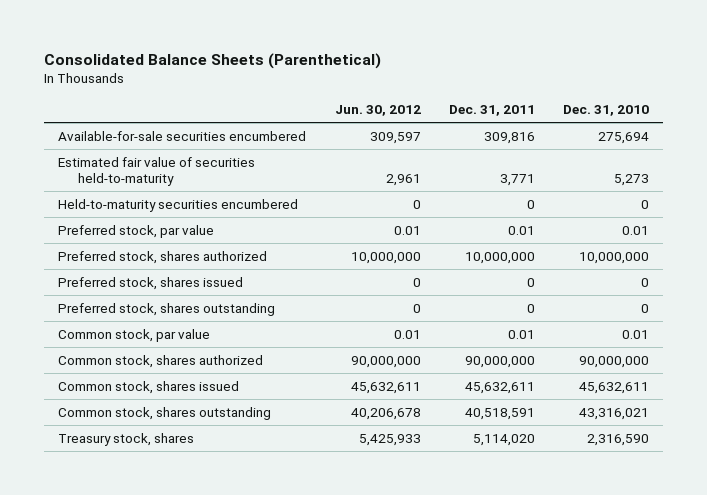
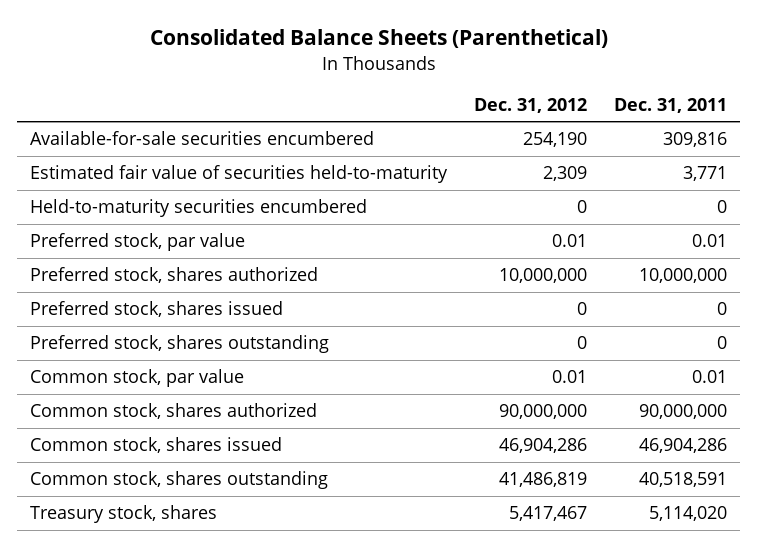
- | Jun. 30, 2012 | Dec. 31, 2011 | Dec. 31, 2010
+ | Dec. 31, 2012 | Dec. 31, 2011
- Common stock, shares issued | 45,632,611 | 45,632,611 | 45,632,611
+ Common stock, shares issued | 46,904,286 | 46,904,286

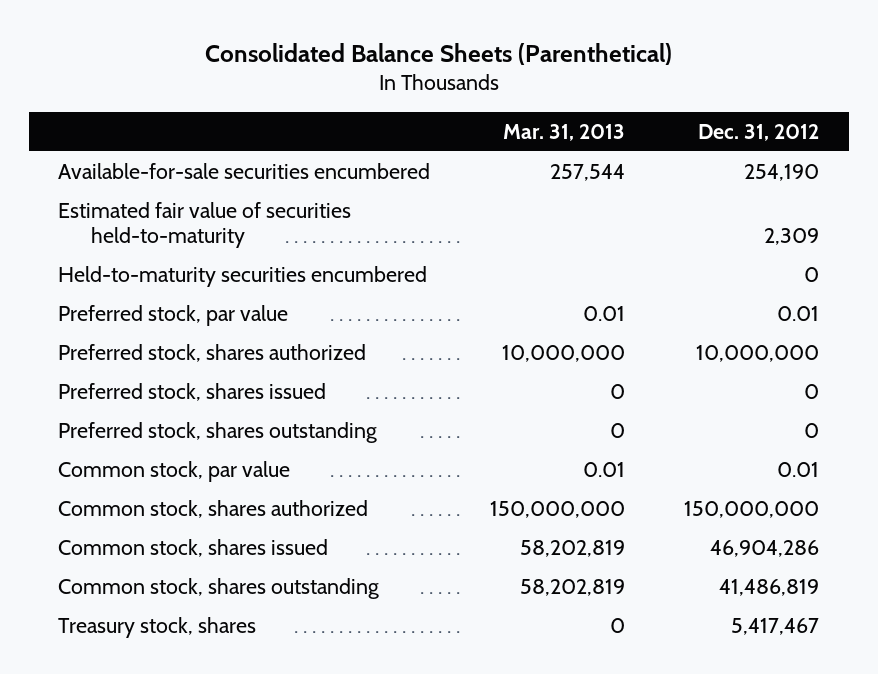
- | Dec. 31, 2012 | Dec. 31, 2011
+ | Mar. 31, 2013 | Dec. 31, 2012
- Common stock, shares authorized | 90,000,000 | 90,000,000
+ Common stock, shares authorized | 150,000,000 | 150,000,000

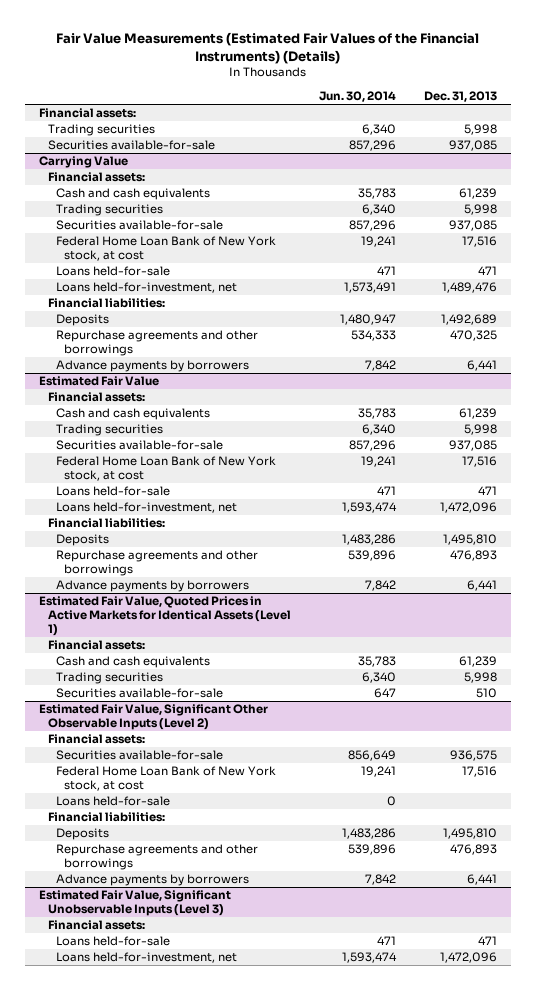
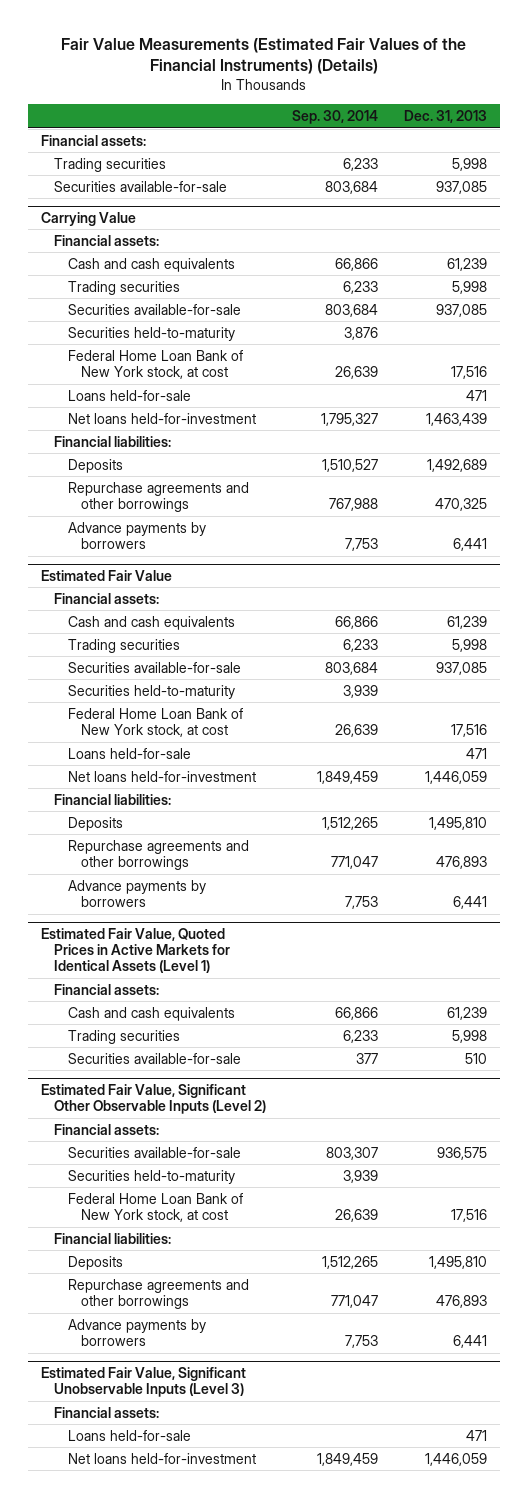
- | Jun. 30, 2014 | Dec. 31, 2013
+ | Sep. 30, 2014 | Dec. 31, 2013
@ Carrying Value
+ Securities held-to-maturity | 3,876 |
- Loans held-for-investment, net | 1,573,491 | 1,489,476
+ Net loans held-for-investment | 1,795,327 | 1,463,439
@ Estimated Fair Value
+ Securities held-to-maturity | 3,939 |
- Loans held-for-investment, net | 1,593,474 | 1,472,096
+ Net loans held-for-investment | 1,849,459 | 1,446,059
@ Estimated Fair Value, Significant Other Observable Inputs (Level 2)
+ Securities held-to-maturity | 3,939 |
- Loans held-for-sale | 0 |
@ Estimated Fair Value, Significant Unobservable Inputs (Level 3)
- Loans held-for-investment, net | 1,593,474 | 1,472,096
+ Net loans held-for-investment | 1,849,459 | 1,446,059

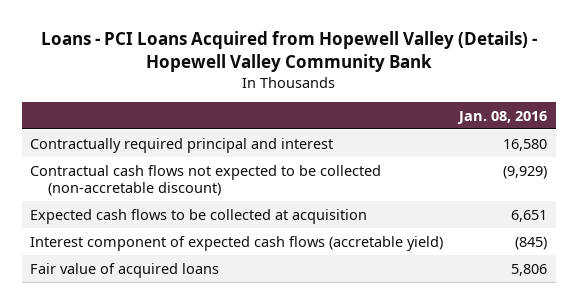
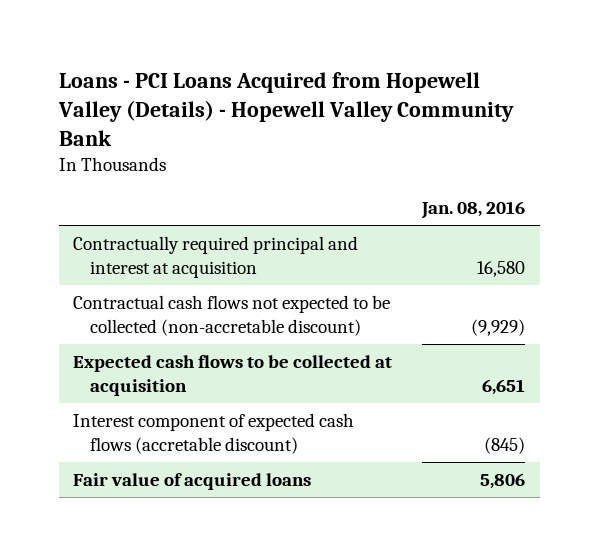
- Contractually required principal and interest | 16,580
+ Contractually required principal and interest at acquisition | 16,580
- Interest component of expected cash flows (accretable yield) | (845)
+ Interest component of expected cash flows (accretable discount) | (845)

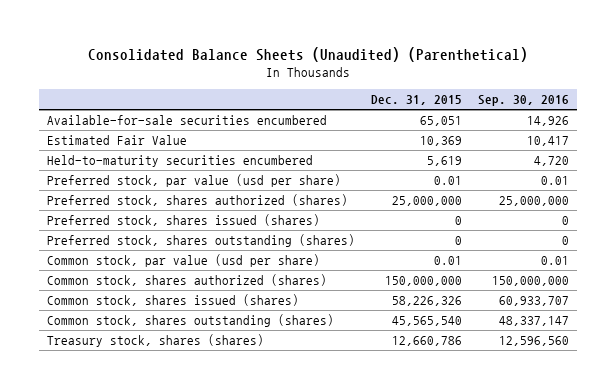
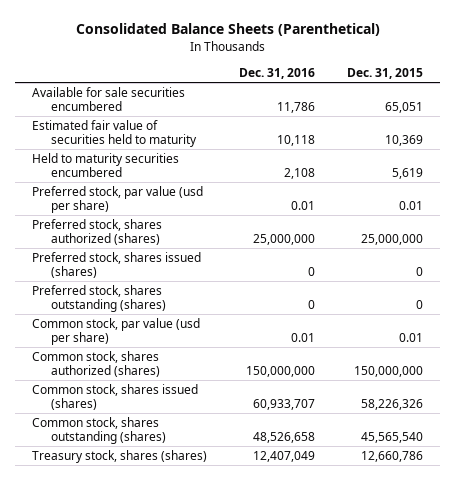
- Consolidated Balance Sheets (Unaudited) (Parenthetical)
+ Consolidated Balance Sheets (Parenthetical)
- | Dec. 31, 2015 | Sep. 30, 2016
+ | Dec. 31, 2016 | Dec. 31, 2015
- Available-for-sale securities encumbered | 65,051 | 14,926
- Estimated Fair Value | 10,369 | 10,417
- Held-to-maturity securities encumbered | 5,619 | 4,720
+ Available for sale securities encumbered | 11,786 | 65,051
+ Estimated fair value of securities held to maturity | 10,118 | 10,369
+ Held to maturity securities encumbered | 2,108 | 5,619

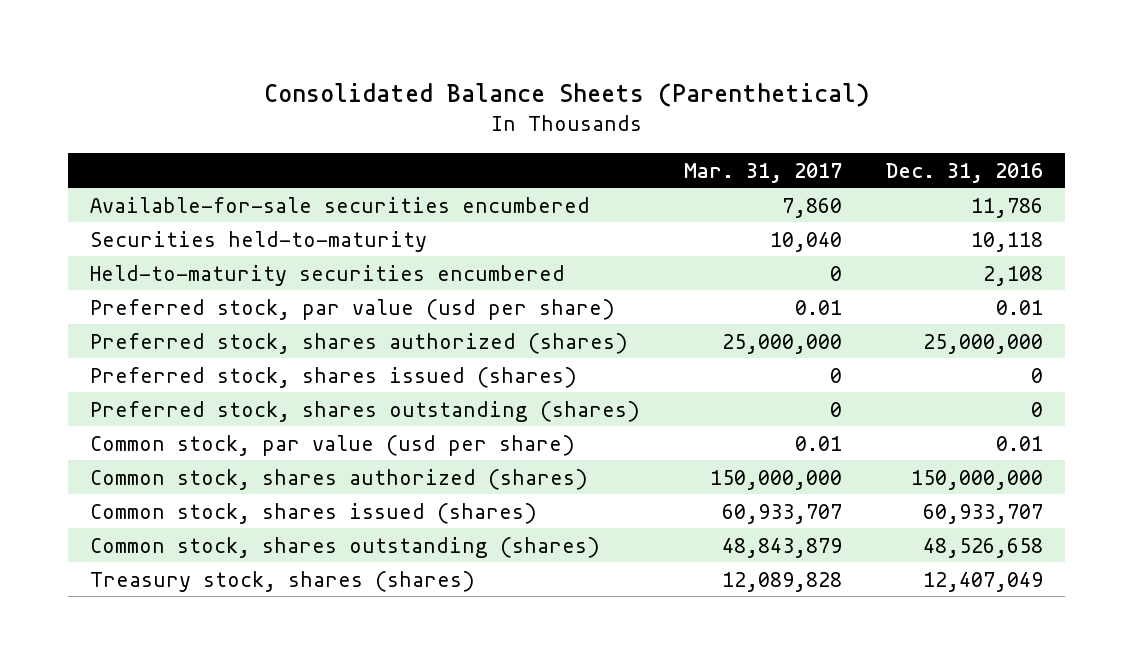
- | Dec. 31, 2016 | Dec. 31, 2015
+ | Mar. 31, 2017 | Dec. 31, 2016
- Available for sale securities encumbered | 11,786 | 65,051
- Estimated fair value of securities held to maturity | 10,118 | 10,369
- Held to maturity securities encumbered | 2,108 | 5,619
+ Available-for-sale securities encumbered | 7,860 | 11,786
+ Securities held-to-maturity | 10,040 | 10,118
+ Held-to-maturity securities encumbered | 0 | 2,108

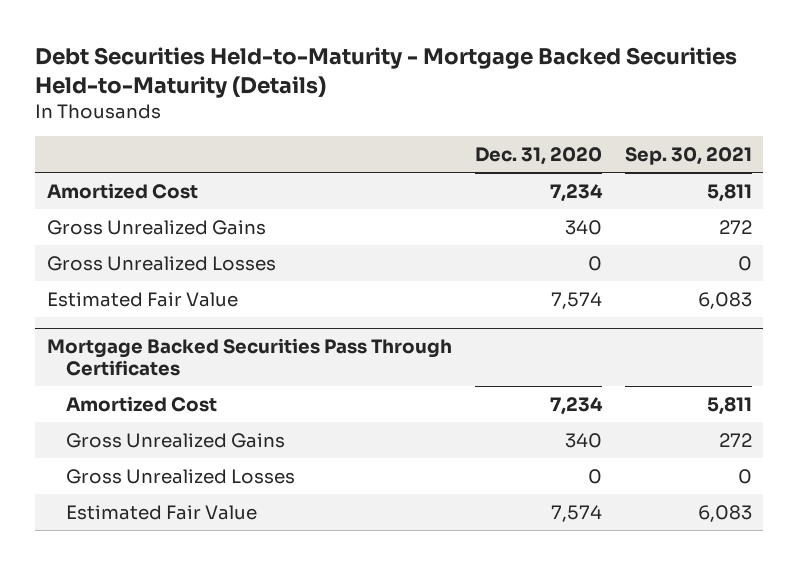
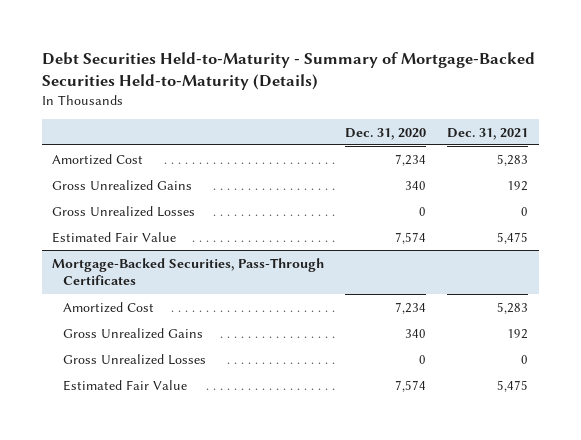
- Debt Securities Held-to-Maturity - Mortgage Backed Securities Held-to-Maturity (Details)
+ Debt Securities Held-to-Maturity - Summary of Mortgage-Backed Securities Held-to-Maturity (Details)
- | Dec. 31, 2020 | Sep. 30, 2021
+ | Dec. 31, 2020 | Dec. 31, 2021
- Mortgage Backed Securities Pass Through Certificates
+ Mortgage-Backed Securities, Pass-Through Certificates

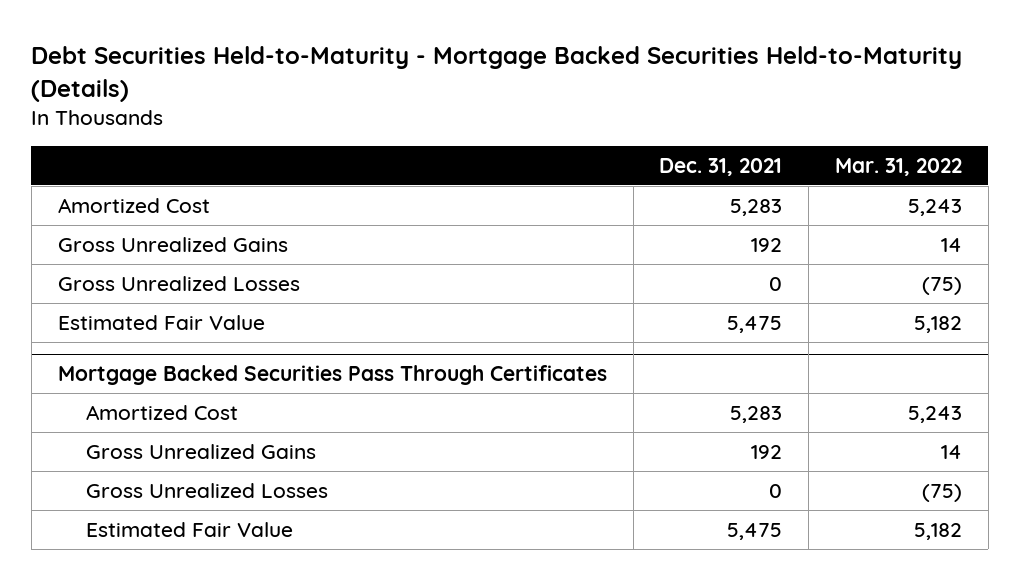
- Debt Securities Held-to-Maturity - Summary of Mortgage-Backed Securities Held-to-Maturity (Details)
+ Debt Securities Held-to-Maturity - Mortgage Backed Securities Held-to-Maturity (Details)
- | Dec. 31, 2020 | Dec. 31, 2021
+ | Dec. 31, 2021 | Mar. 31, 2022
- Mortgage-Backed Securities, Pass-Through Certificates
+ Mortgage Backed Securities Pass Through Certificates

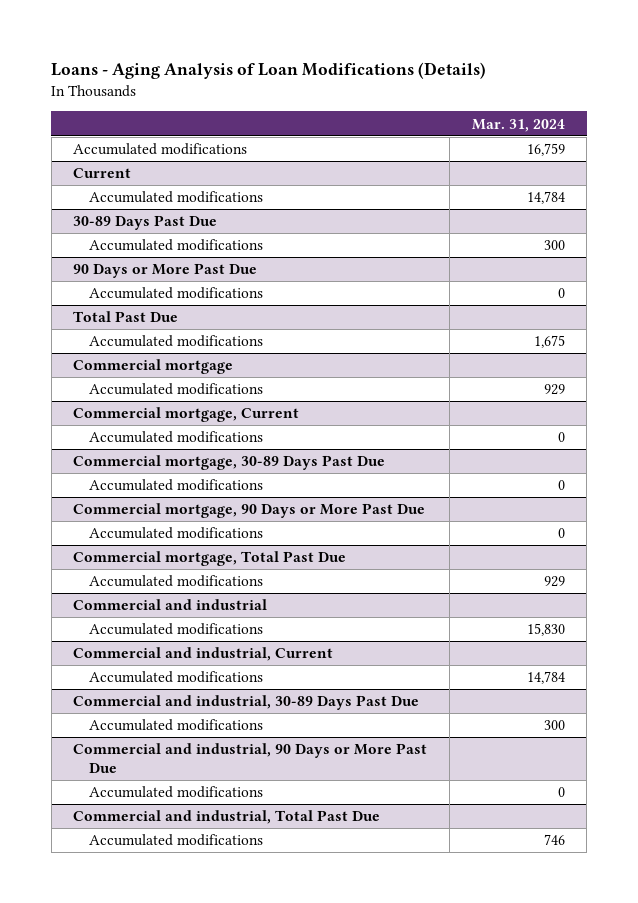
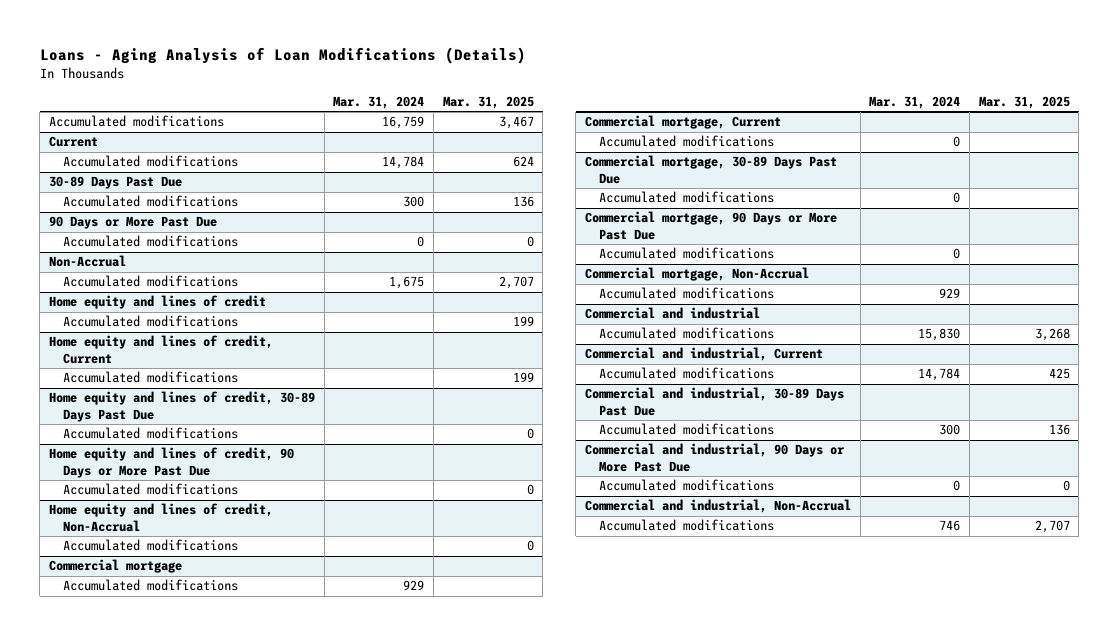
- | Mar. 31, 2024
+ | Mar. 31, 2024 | Mar. 31, 2025
- Total Past Due
+ Non-Accrual
+ Home equity and lines of credit
+ Accumulated modifications | | 199
+ Home equity and lines of credit, Current
+ Accumulated modifications | | 199
+ Home equity and lines of credit, 30-89 Days Past Due
+ Accumulated modifications | | 0
+ Home equity and lines of credit, 90 Days or More Past Due
+ Accumulated modifications | | 0
+ Home equity and lines of credit, Non-Accrual
+ Accumulated modifications | | 0
- Commercial mortgage, Total Past Due
+ Commercial mortgage, Non-Accrual
- Commercial and industrial, Total Past Due
+ Commercial and industrial, Non-Accrual

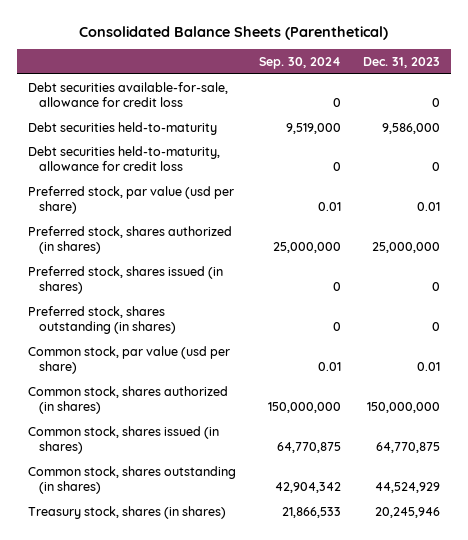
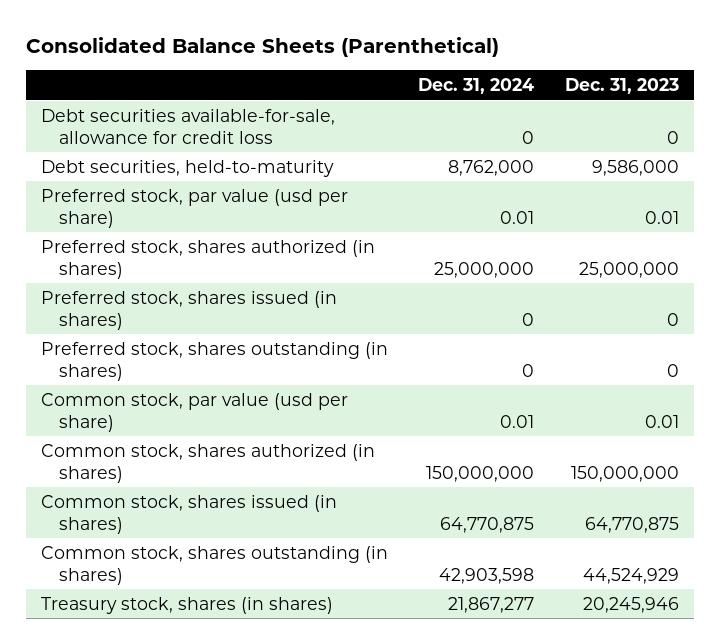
- | Sep. 30, 2024 | Dec. 31, 2023
+ | Dec. 31, 2024 | Dec. 31, 2023
- Debt securities held-to-maturity | 9,519,000 | 9,586,000
- Debt securities held-to-maturity, allowance for credit loss | 0 | 0
+ Debt securities, held-to-maturity | 8,762,000 | 9,586,000

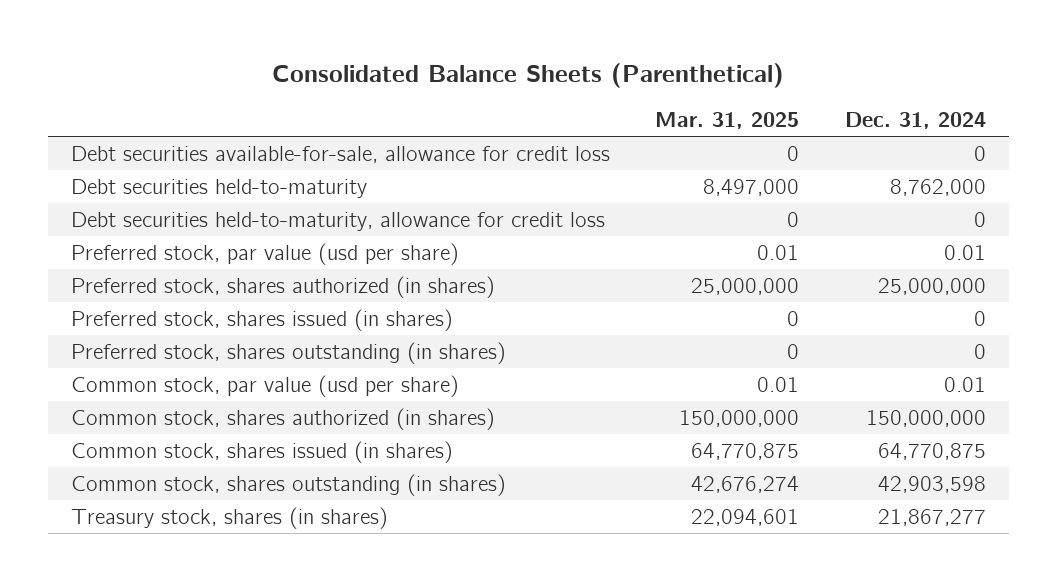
- | Dec. 31, 2024 | Dec. 31, 2023
+ | Mar. 31, 2025 | Dec. 31, 2024
- Debt securities, held-to-maturity | 8,762,000 | 9,586,000
+ Debt securities held-to-maturity | 8,497,000 | 8,762,000
+ Debt securities held-to-maturity, allowance for credit loss | 0 | 0

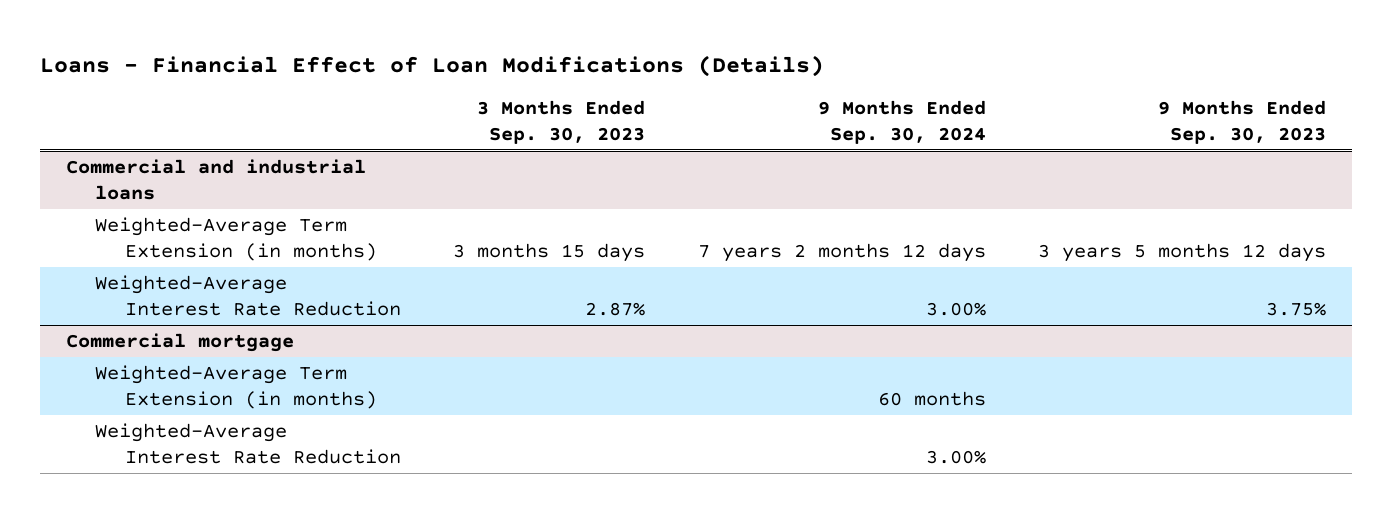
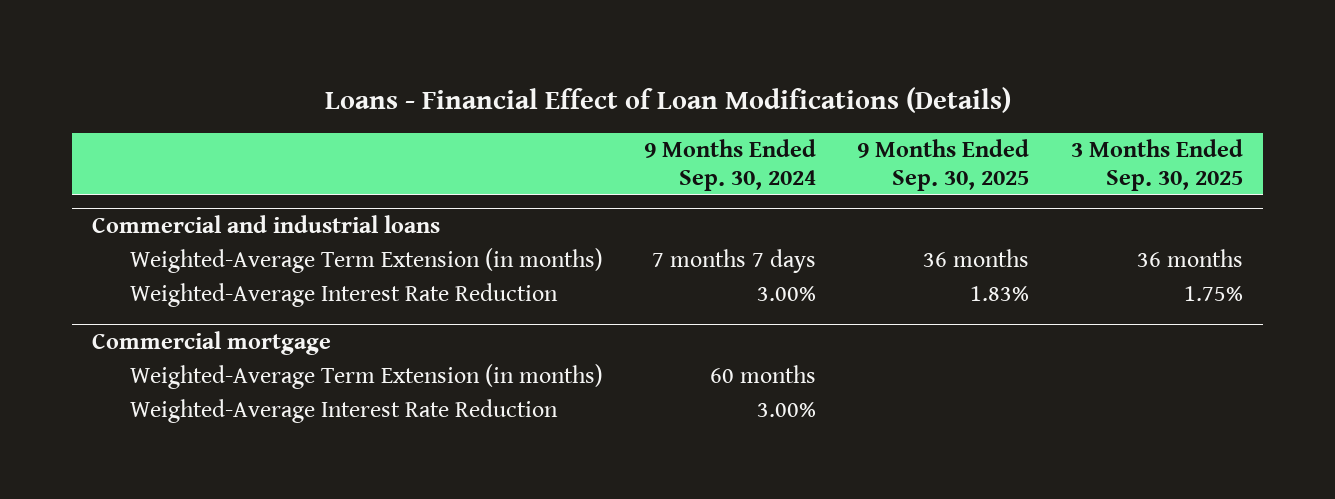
- | 3 Months Ended Sep. 30, 2023 | 9 Months Ended Sep. 30, 2024 | 9 Months Ended Sep. 30, 2023
+ | 9 Months Ended Sep. 30, 2024 | 9 Months Ended Sep. 30, 2025 | 3 Months Ended Sep. 30, 2025
@ Commercial and industrial loans
- Weighted-Average Term Extension (in months) | 3 months 15 days | 7 years 2 months 12 days | 3 years 5 months 12 days
+ Weighted-Average Term Extension (in months) | 7 months 7 days | 36 months | 36 months

